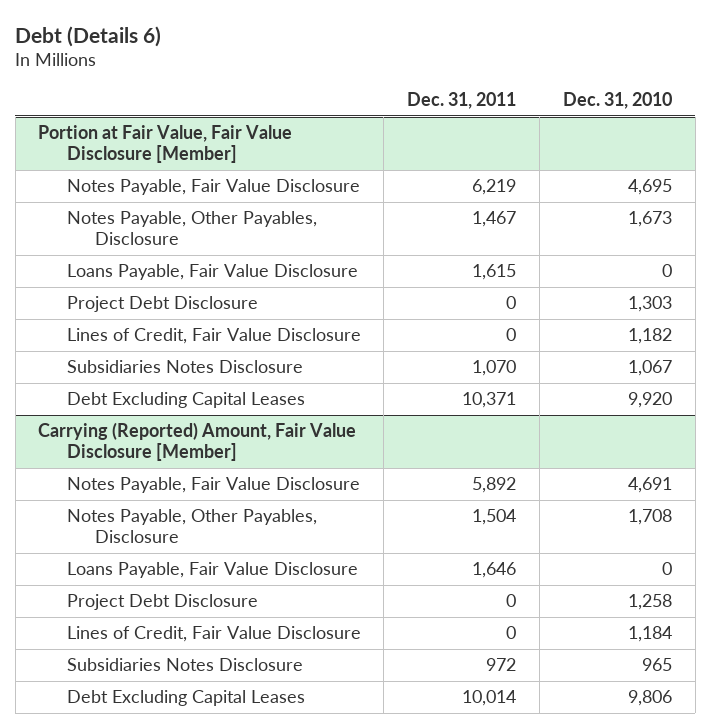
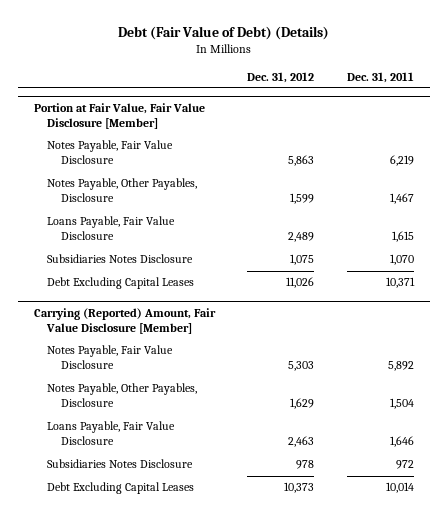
- Debt (Details 6)
+ Debt (Fair Value of Debt) (Details)
- | Dec. 31, 2011 | Dec. 31, 2010
+ | Dec. 31, 2012 | Dec. 31, 2011
@ Portion at Fair Value, Fair Value Disclosure [Member]
- Project Debt Disclosure | 0 | 1,303
- Lines of Credit, Fair Value Disclosure | 0 | 1,182
@ Carrying (Reported) Amount, Fair Value Disclosure [Member]
- Project Debt Disclosure | 0 | 1,258
- Lines of Credit, Fair Value Disclosure | 0 | 1,184

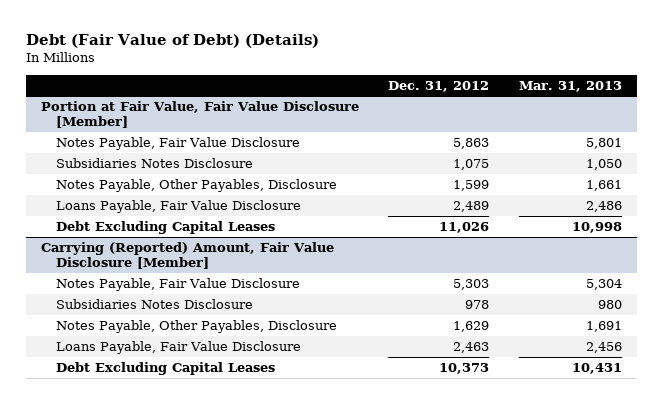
- | Dec. 31, 2012 | Dec. 31, 2011
+ | Dec. 31, 2012 | Mar. 31, 2013
@ Portion at Fair Value, Fair Value Disclosure [Member]
moved up: Subsidiaries Notes Disclosure | 1,075 | 1,050
@ Carrying (Reported) Amount, Fair Value Disclosure [Member]
moved up: Subsidiaries Notes Disclosure | 978 | 980

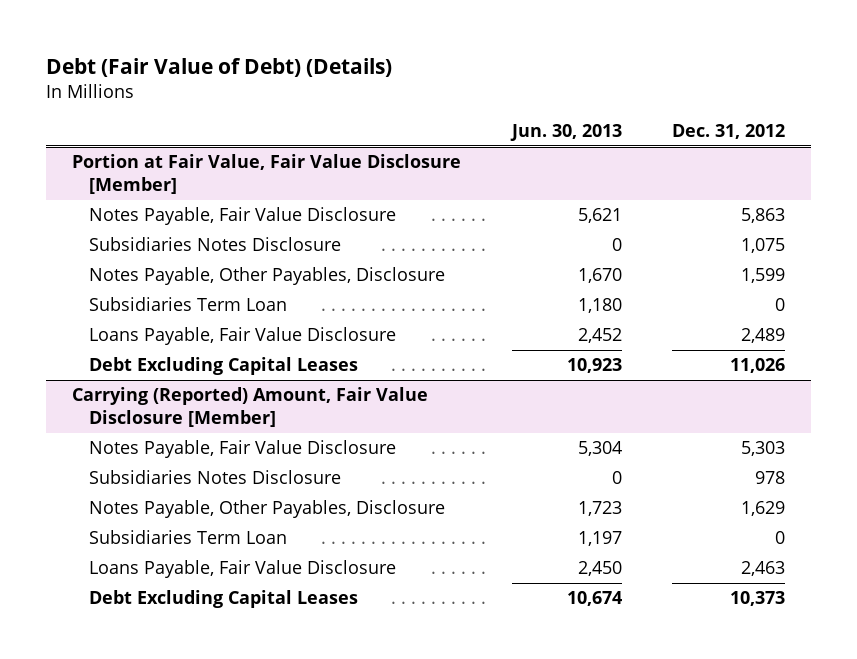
- | Dec. 31, 2012 | Mar. 31, 2013
+ | Jun. 30, 2013 | Dec. 31, 2012
@ Portion at Fair Value, Fair Value Disclosure [Member]
+ Subsidiaries Term Loan | 1,180 | 0
@ Carrying (Reported) Amount, Fair Value Disclosure [Member]
+ Subsidiaries Term Loan | 1,197 | 0

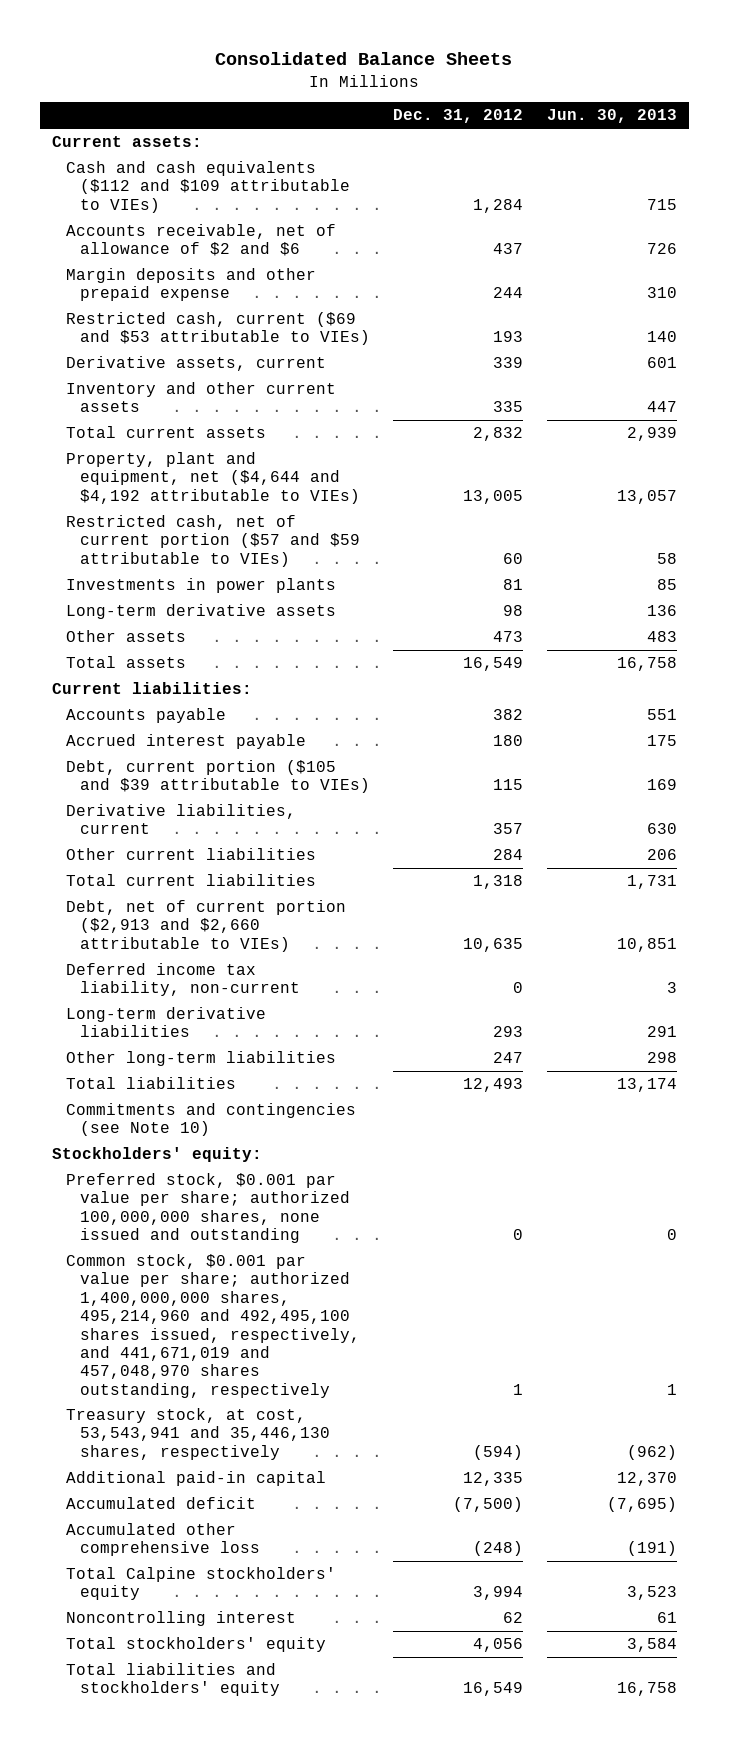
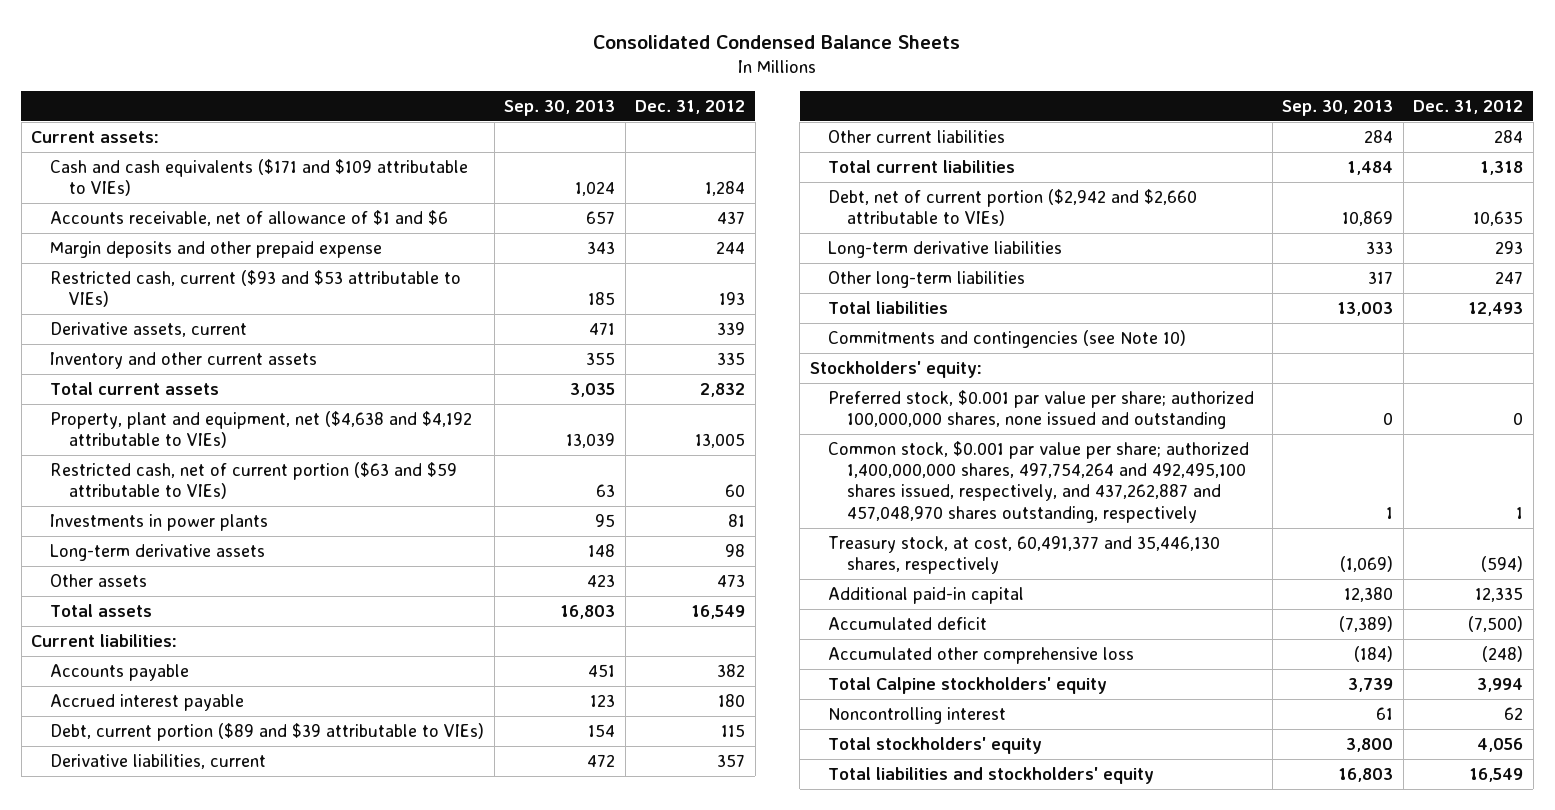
- Consolidated Balance Sheets
+ Consolidated Condensed Balance Sheets
- | Dec. 31, 2012 | Jun. 30, 2013
+ | Sep. 30, 2013 | Dec. 31, 2012
- Cash and cash equivalents ($112 and $109 attributable to VIEs) | 1,284 | 715
- Accounts receivable, net of allowance of $2 and $6 | 437 | 726
+ Cash and cash equivalents ($171 and $109 attributable to VIEs) | 1,024 | 1,284
+ Accounts receivable, net of allowance of $1 and $6 | 657 | 437
- Restricted cash, current ($69 and $53 attributable to VIEs) | 193 | 140
+ Restricted cash, current ($93 and $53 attributable to VIEs) | 185 | 193
- Property, plant and equipment, net ($4,644 and $4,192 attributable to VIEs) | 13,005 | 13,057
- Restricted cash, net of current portion ($57 and $59 attributable to VIEs) | 60 | 58
+ Property, plant and equipment, net ($4,638 and $4,192 attributable to VIEs) | 13,039 | 13,005
+ Restricted cash, net of current portion ($63 and $59 attributable to VIEs) | 63 | 60
- Debt, current portion ($105 and $39 attributable to VIEs) | 115 | 169
+ Debt, current portion ($89 and $39 attributable to VIEs) | 154 | 115
- Debt, net of current portion ($2,913 and $2,660 attributable to VIEs) | 10,635 | 10,851
- Deferred income tax liability, non-current | 0 | 3
+ Debt, net of current portion ($2,942 and $2,660 attributable to VIEs) | 10,869 | 10,635
- Common stock, $0.001 par value per share; authorized 1,400,000,000 shares, 495,214,960 and 492,495,100 shares issued, respectively, and 441,671,019 and 457,048,970 shares outstanding, respectively | 1 | 1
- Treasury stock, at cost, 53,543,941 and 35,446,130 shares, respectively | (594) | (962)
+ Common stock, $0.001 par value per share; authorized 1,400,000,000 shares, 497,754,264 and 492,495,100 shares issued, respectively, and 437,262,887 and 457,048,970 shares outstanding, respectively | 1 | 1
+ Treasury stock, at cost, 60,491,377 and 35,446,130 shares, respectively | (1,069) | (594)

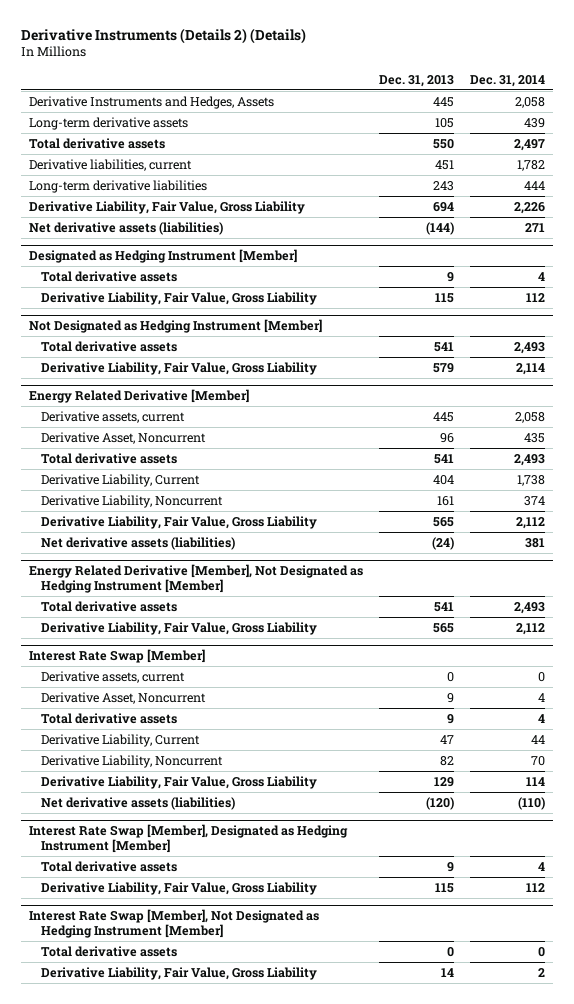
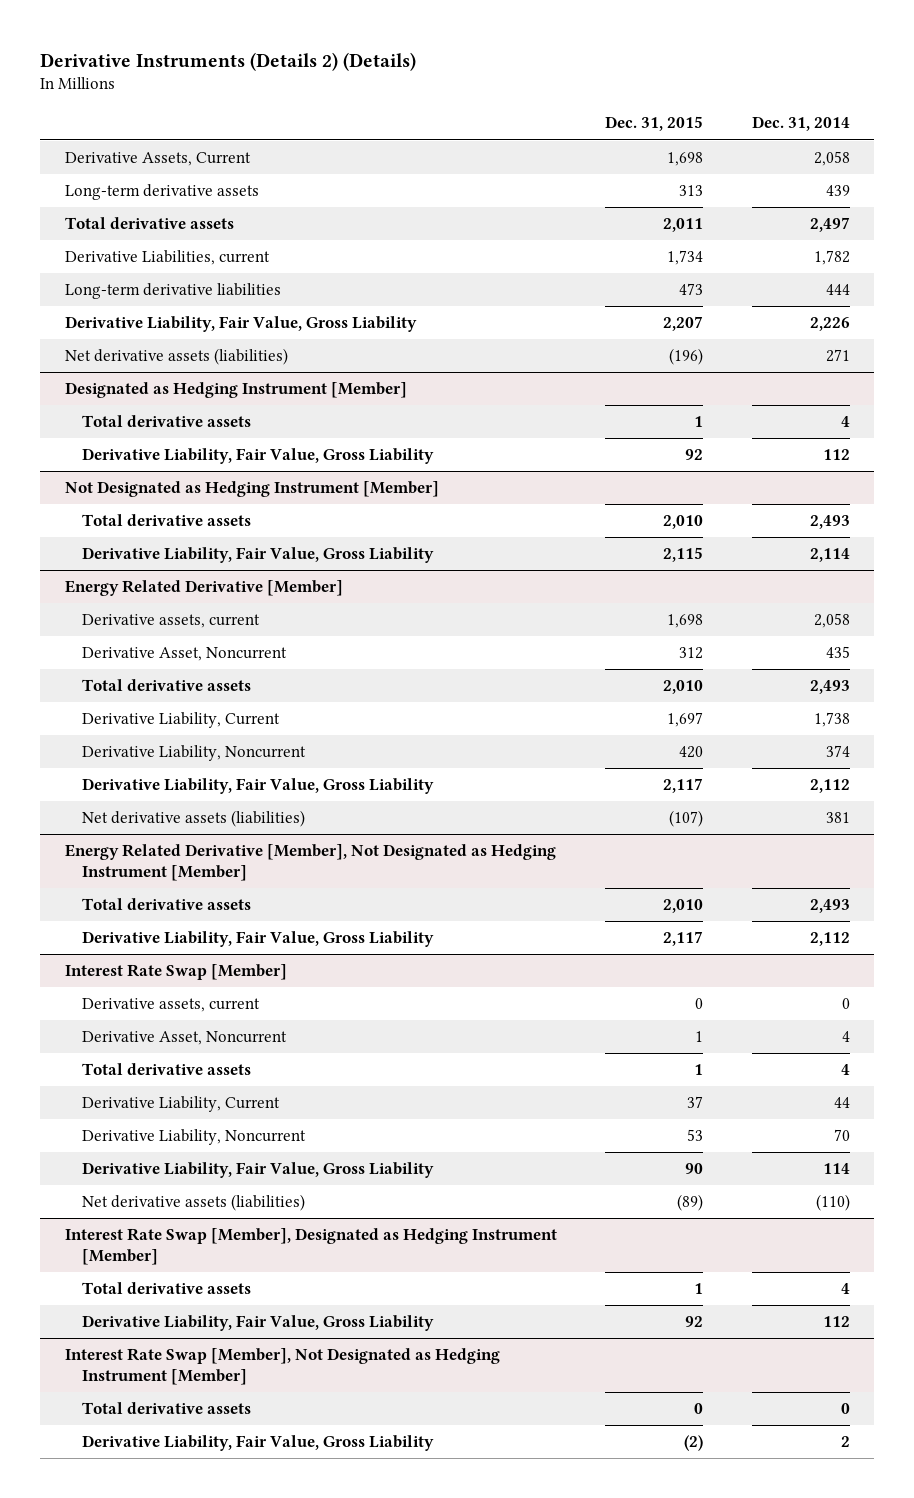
- | Dec. 31, 2013 | Dec. 31, 2014
+ | Dec. 31, 2015 | Dec. 31, 2014
- Derivative Instruments and Hedges, Assets | 445 | 2,058
+ Derivative Assets, Current | 1,698 | 2,058
- Derivative liabilities, current | 451 | 1,782
+ Derivative Liabilities, current | 1,734 | 1,782

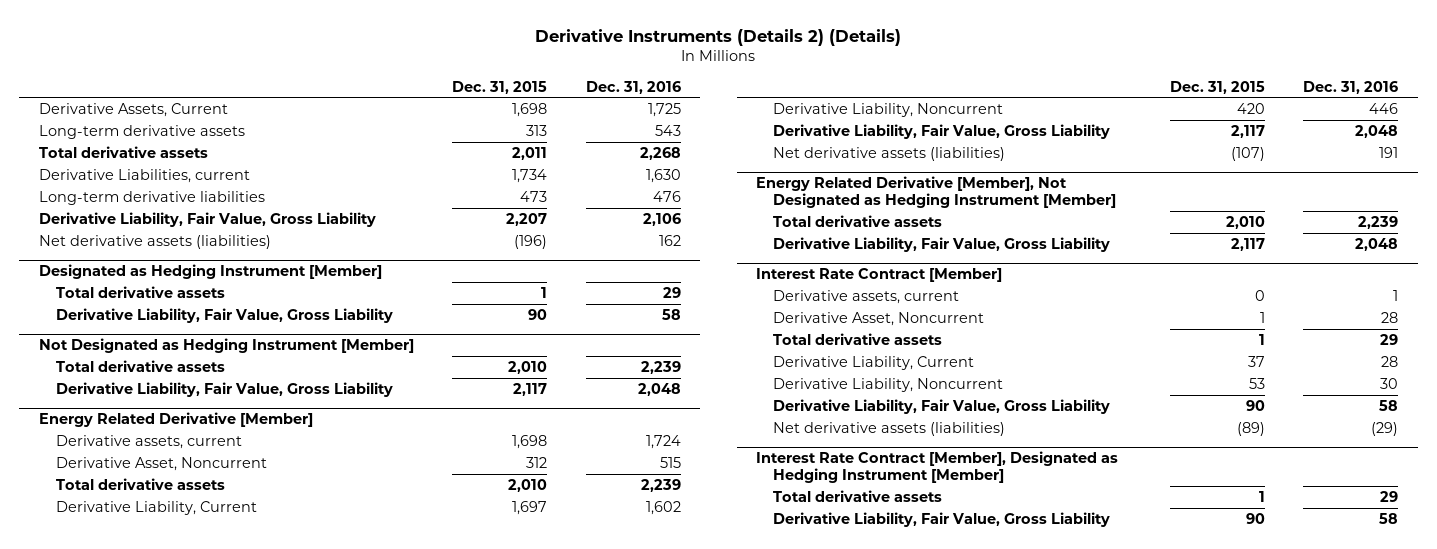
- | Dec. 31, 2015 | Dec. 31, 2014
+ | Dec. 31, 2015 | Dec. 31, 2016
@ Designated as Hedging Instrument [Member]
- Derivative Liability, Fair Value, Gross Liability | 92 | 112
+ Derivative Liability, Fair Value, Gross Liability | 90 | 58
@ Not Designated as Hedging Instrument [Member]
- Derivative Liability, Fair Value, Gross Liability | 2,115 | 2,114
+ Derivative Liability, Fair Value, Gross Liability | 2,117 | 2,048
- Interest Rate Swap [Member]
+ Interest Rate Contract [Member]
- Interest Rate Swap [Member], Designated as Hedging Instrument [Member]
+ Interest Rate Contract [Member], Designated as Hedging Instrument [Member]
- Derivative Liability, Fair Value, Gross Liability | 92 | 112
- Interest Rate Swap [Member], Not Designated as Hedging Instrument [Member]
- Total derivative assets | 0 | 0
- Derivative Liability, Fair Value, Gross Liability | (2) | 2
+ Derivative Liability, Fair Value, Gross Liability | 90 | 58

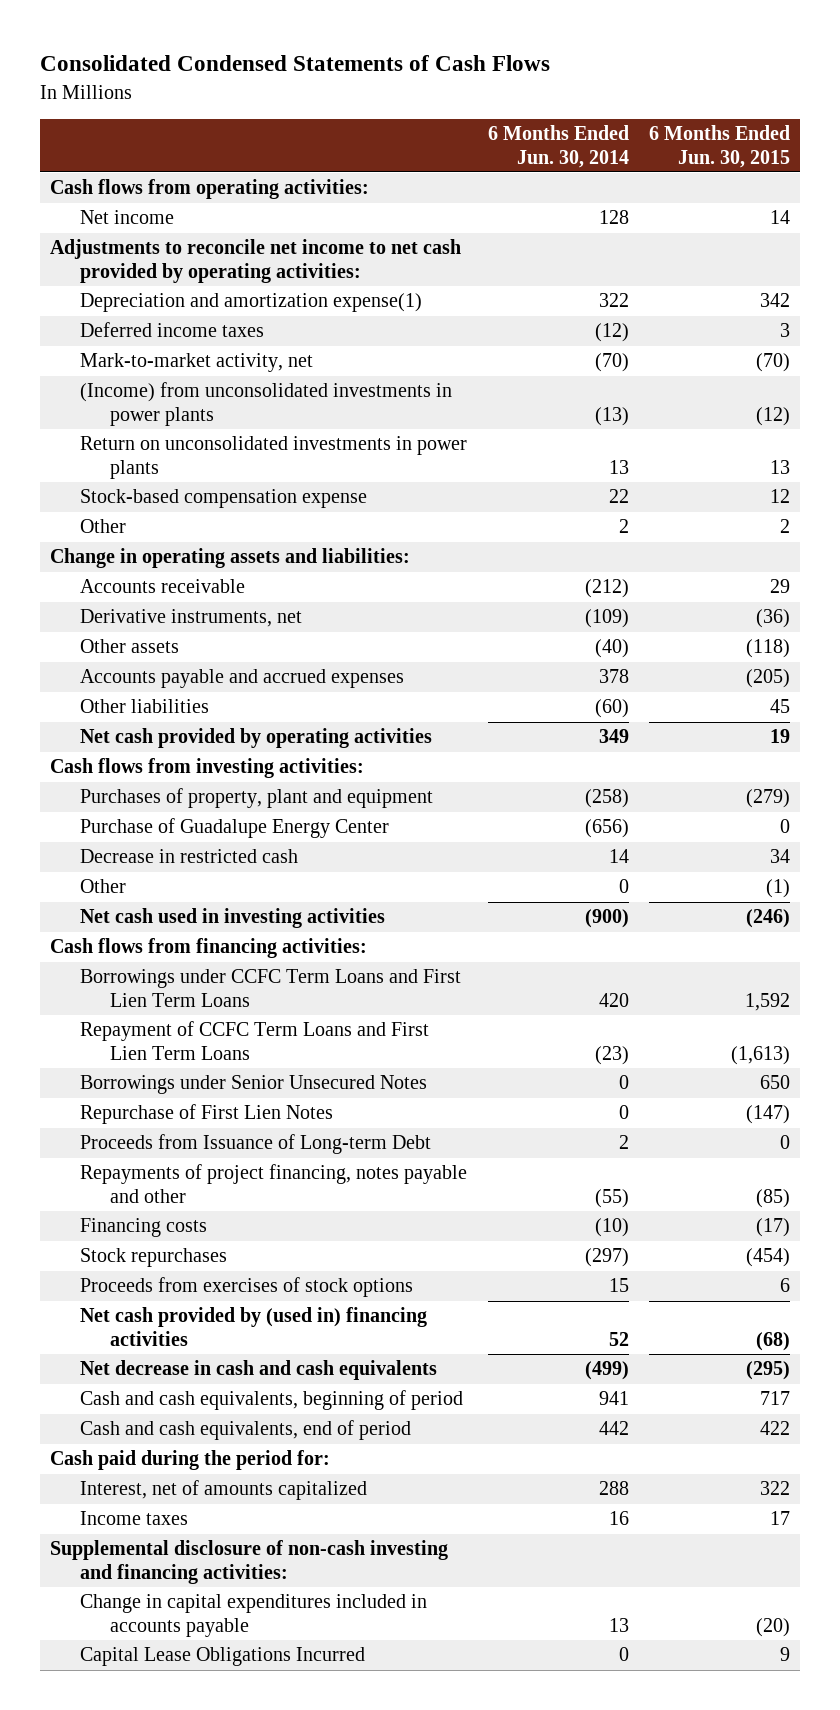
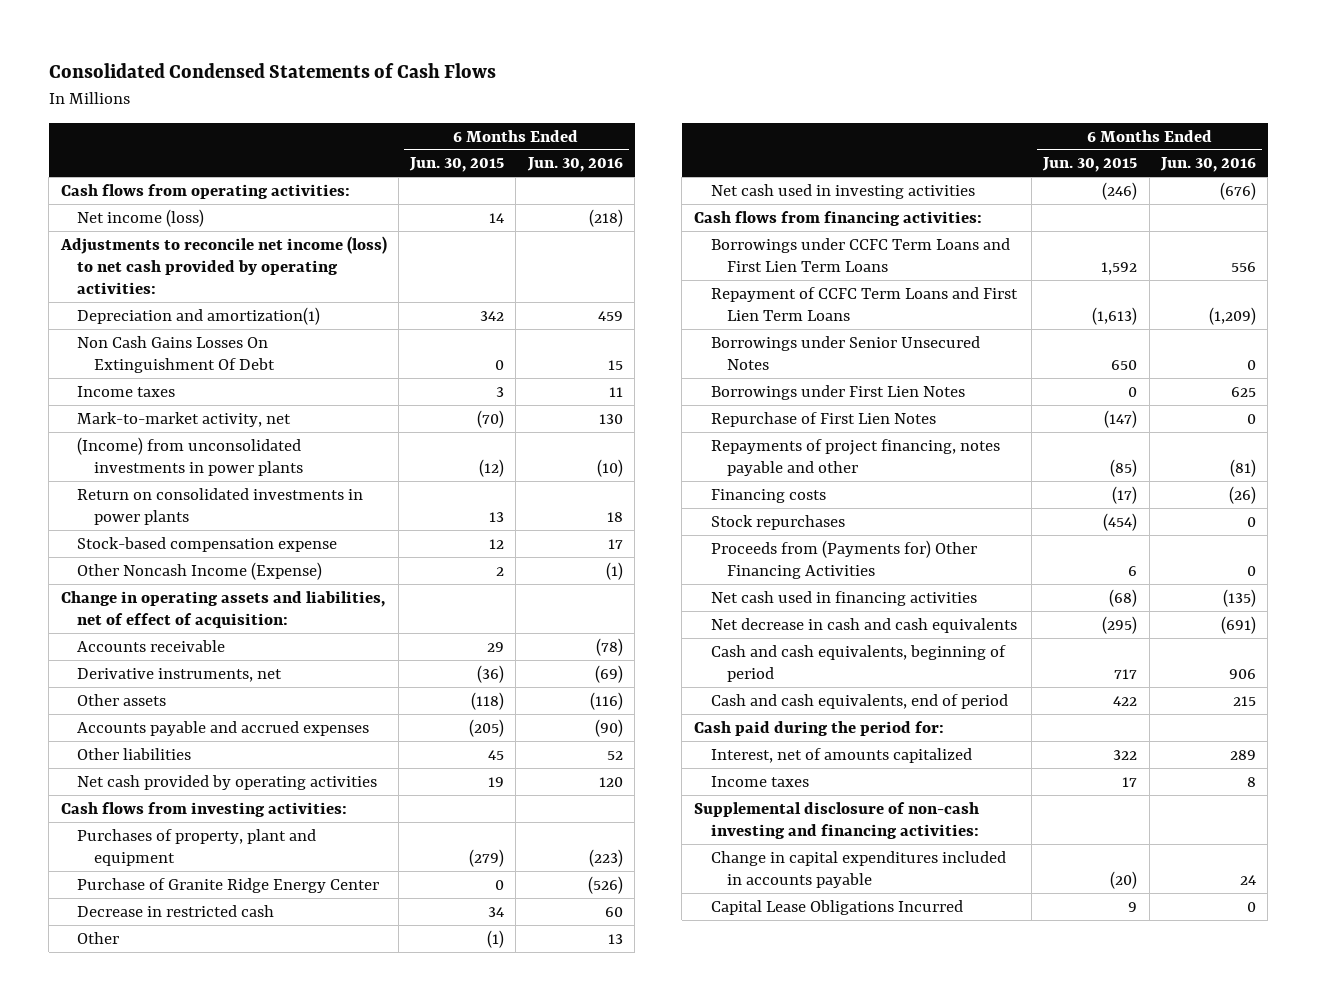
- | 6 Months Ended Jun. 30, 2014 | 6 Months Ended Jun. 30, 2015
+ | 6 Months Ended Jun. 30, 2015 | 6 Months Ended Jun. 30, 2016
- Net income | 128 | 14
- Adjustments to reconcile net income to net cash provided by operating activities:
- Depreciation and amortization expense(1) | 322 | 342
- Deferred income taxes | (12) | 3
+ Net income (loss) | 14 | (218)
+ Adjustments to reconcile net income (loss) to net cash provided by operating activities:
+ Depreciation and amortization(1) | 342 | 459
+ Non Cash Gains Losses On Extinguishment Of Debt | 0 | 15
+ Income taxes | 3 | 11
- Return on unconsolidated investments in power plants | 13 | 13
+ Return on consolidated investments in power plants | 13 | 18
- Other | 2 | 2
- Change in operating assets and liabilities:
+ Other Noncash Income (Expense) | 2 | (1)
+ Change in operating assets and liabilities, net of effect of acquisition:
- Purchase of Guadalupe Energy Center | (656) | 0
+ Purchase of Granite Ridge Energy Center | 0 | (526)
+ Borrowings under First Lien Notes | 0 | 625
- Proceeds from Issuance of Long-term Debt | 2 | 0
- Proceeds from exercises of stock options | 15 | 6
- Net cash provided by (used in) financing activities | 52 | (68)
+ Proceeds from (Payments for) Other Financing Activities | 6 | 0
+ Net cash used in financing activities | (68) | (135)

